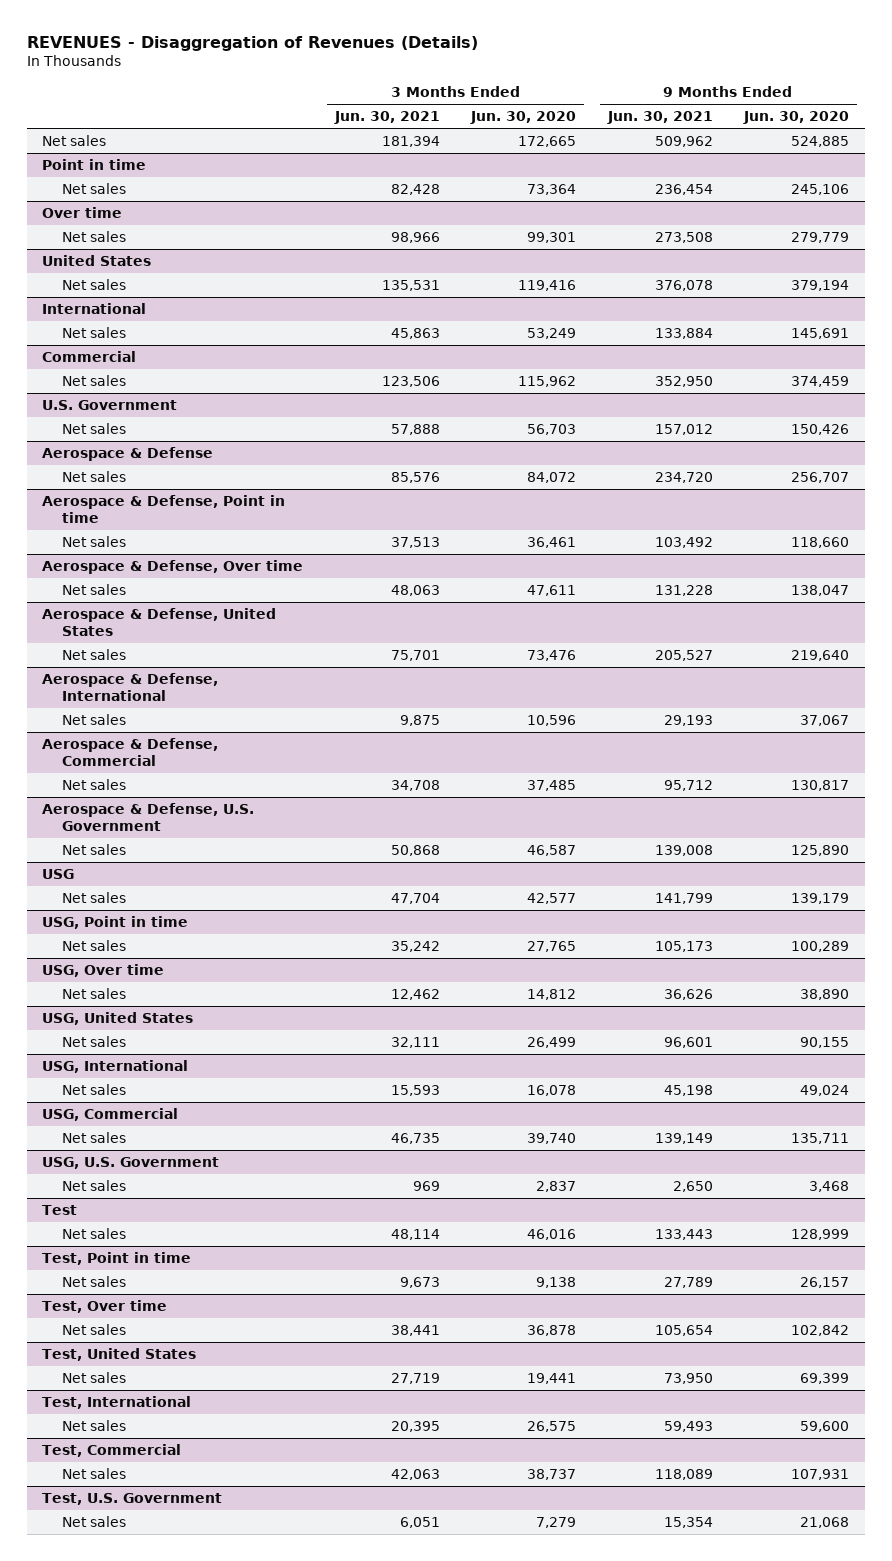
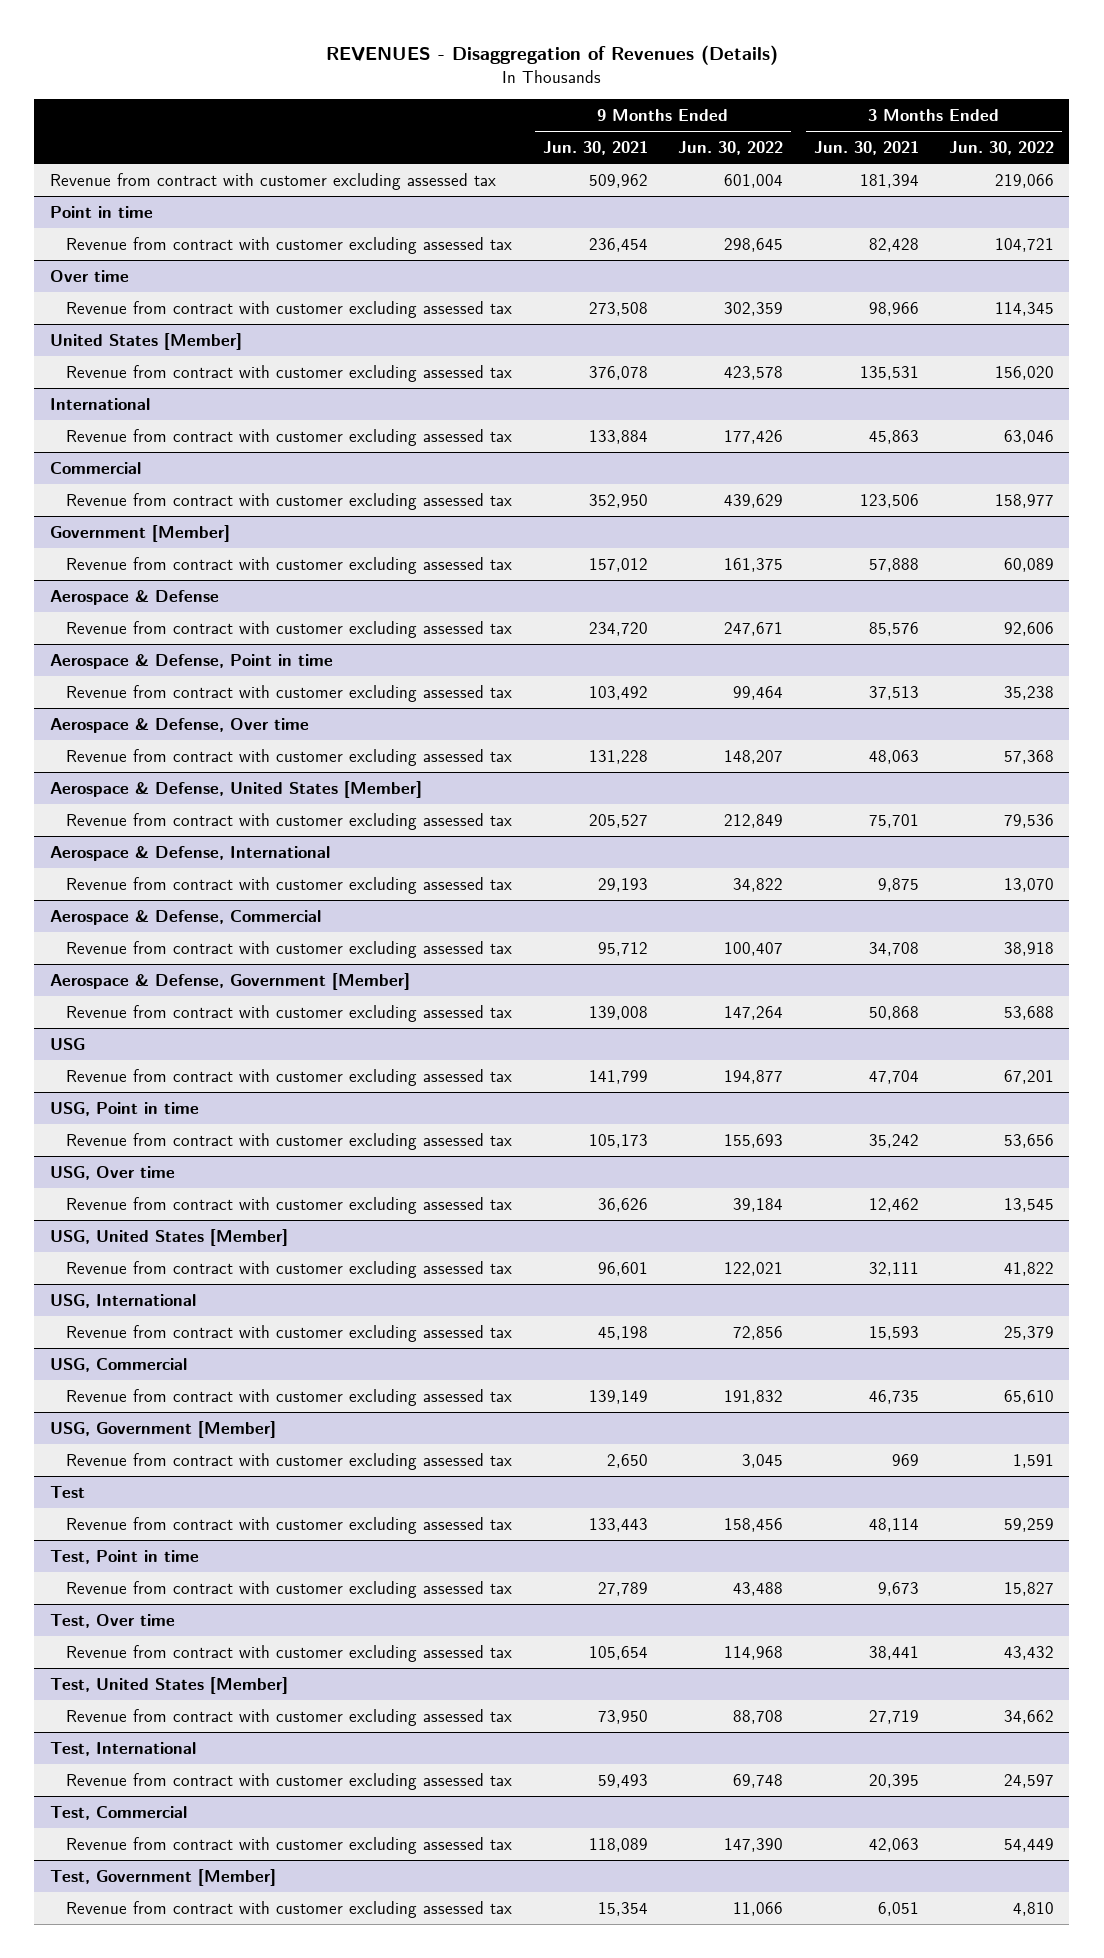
- | 3 Months Ended Jun. 30, 2021 | 3 Months Ended Jun. 30, 2020 | 9 Months Ended Jun. 30, 2021 | 9 Months Ended Jun. 30, 2020
+ | 9 Months Ended Jun. 30, 2021 | 9 Months Ended Jun. 30, 2022 | 3 Months Ended Jun. 30, 2021 | 3 Months Ended Jun. 30, 2022
- Net sales | 181,394 | 172,665 | 509,962 | 524,885
+ Revenue from contract with customer excluding assessed tax | 509,962 | 601,004 | 181,394 | 219,066
@ Point in time
- Net sales | 82,428 | 73,364 | 236,454 | 245,106
+ Revenue from contract with customer excluding assessed tax | 236,454 | 298,645 | 82,428 | 104,721
@ Over time
- Net sales | 98,966 | 99,301 | 273,508 | 279,779
- United States
- Net sales | 135,531 | 119,416 | 376,078 | 379,194
@ Over time
+ Revenue from contract with customer excluding assessed tax | 273,508 | 302,359 | 98,966 | 114,345
+ United States [Member]
+ Revenue from contract with customer excluding assessed tax | 376,078 | 423,578 | 135,531 | 156,020
@ International
- Net sales | 45,863 | 53,249 | 133,884 | 145,691
+ Revenue from contract with customer excluding assessed tax | 133,884 | 177,426 | 45,863 | 63,046
@ Commercial
- Net sales | 123,506 | 115,962 | 352,950 | 374,459
- U.S. Government
- Net sales | 57,888 | 56,703 | 157,012 | 150,426
@ Commercial
+ Revenue from contract with customer excluding assessed tax | 352,950 | 439,629 | 123,506 | 158,977
+ Government [Member]
+ Revenue from contract with customer excluding assessed tax | 157,012 | 161,375 | 57,888 | 60,089
@ Aerospace & Defense
- Net sales | 85,576 | 84,072 | 234,720 | 256,707
+ Revenue from contract with customer excluding assessed tax | 234,720 | 247,671 | 85,576 | 92,606
@ Aerospace & Defense, Point in time
- Net sales | 37,513 | 36,461 | 103,492 | 118,660
+ Revenue from contract with customer excluding assessed tax | 103,492 | 99,464 | 37,513 | 35,238
@ Aerospace & Defense, Over time
- Net sales | 48,063 | 47,611 | 131,228 | 138,047
- Aerospace & Defense, United States
- Net sales | 75,701 | 73,476 | 205,527 | 219,640
@ Aerospace & Defense, Over time
+ Revenue from contract with customer excluding assessed tax | 131,228 | 148,207 | 48,063 | 57,368
+ Aerospace & Defense, United States [Member]
+ Revenue from contract with customer excluding assessed tax | 205,527 | 212,849 | 75,701 | 79,536
@ Aerospace & Defense, International
- Net sales | 9,875 | 10,596 | 29,193 | 37,067
+ Revenue from contract with customer excluding assessed tax | 29,193 | 34,822 | 9,875 | 13,070
@ Aerospace & Defense, Commercial
- Net sales | 34,708 | 37,485 | 95,712 | 130,817
- Aerospace & Defense, U.S. Government
- Net sales | 50,868 | 46,587 | 139,008 | 125,890
@ Aerospace & Defense, Commercial
+ Revenue from contract with customer excluding assessed tax | 95,712 | 100,407 | 34,708 | 38,918
+ Aerospace & Defense, Government [Member]
+ Revenue from contract with customer excluding assessed tax | 139,008 | 147,264 | 50,868 | 53,688
@ USG
- Net sales | 47,704 | 42,577 | 141,799 | 139,179
+ Revenue from contract with customer excluding assessed tax | 141,799 | 194,877 | 47,704 | 67,201
@ USG, Point in time
- Net sales | 35,242 | 27,765 | 105,173 | 100,289
+ Revenue from contract with customer excluding assessed tax | 105,173 | 155,693 | 35,242 | 53,656
@ USG, Over time
- Net sales | 12,462 | 14,812 | 36,626 | 38,890
- USG, United States
- Net sales | 32,111 | 26,499 | 96,601 | 90,155
@ USG, Over time
+ Revenue from contract with customer excluding assessed tax | 36,626 | 39,184 | 12,462 | 13,545
+ USG, United States [Member]
+ Revenue from contract with customer excluding assessed tax | 96,601 | 122,021 | 32,111 | 41,822
@ USG, International
- Net sales | 15,593 | 16,078 | 45,198 | 49,024
+ Revenue from contract with customer excluding assessed tax | 45,198 | 72,856 | 15,593 | 25,379
@ USG, Commercial
- Net sales | 46,735 | 39,740 | 139,149 | 135,711
- USG, U.S. Government
- Net sales | 969 | 2,837 | 2,650 | 3,468
@ USG, Commercial
+ Revenue from contract with customer excluding assessed tax | 139,149 | 191,832 | 46,735 | 65,610
+ USG, Government [Member]
+ Revenue from contract with customer excluding assessed tax | 2,650 | 3,045 | 969 | 1,591
@ Test
- Net sales | 48,114 | 46,016 | 133,443 | 128,999
+ Revenue from contract with customer excluding assessed tax | 133,443 | 158,456 | 48,114 | 59,259
@ Test, Point in time
- Net sales | 9,673 | 9,138 | 27,789 | 26,157
+ Revenue from contract with customer excluding assessed tax | 27,789 | 43,488 | 9,673 | 15,827
@ Test, Over time
- Net sales | 38,441 | 36,878 | 105,654 | 102,842
- Test, United States
- Net sales | 27,719 | 19,441 | 73,950 | 69,399
@ Test, Over time
+ Revenue from contract with customer excluding assessed tax | 105,654 | 114,968 | 38,441 | 43,432
+ Test, United States [Member]
+ Revenue from contract with customer excluding assessed tax | 73,950 | 88,708 | 27,719 | 34,662
@ Test, International
- Net sales | 20,395 | 26,575 | 59,493 | 59,600
+ Revenue from contract with customer excluding assessed tax | 59,493 | 69,748 | 20,395 | 24,597
@ Test, Commercial
- Net sales | 42,063 | 38,737 | 118,089 | 107,931
- Test, U.S. Government
- Net sales | 6,051 | 7,279 | 15,354 | 21,068
@ Test, Commercial
+ Revenue from contract with customer excluding assessed tax | 118,089 | 147,390 | 42,063 | 54,449
+ Test, Government [Member]
+ Revenue from contract with customer excluding assessed tax | 15,354 | 11,066 | 6,051 | 4,810

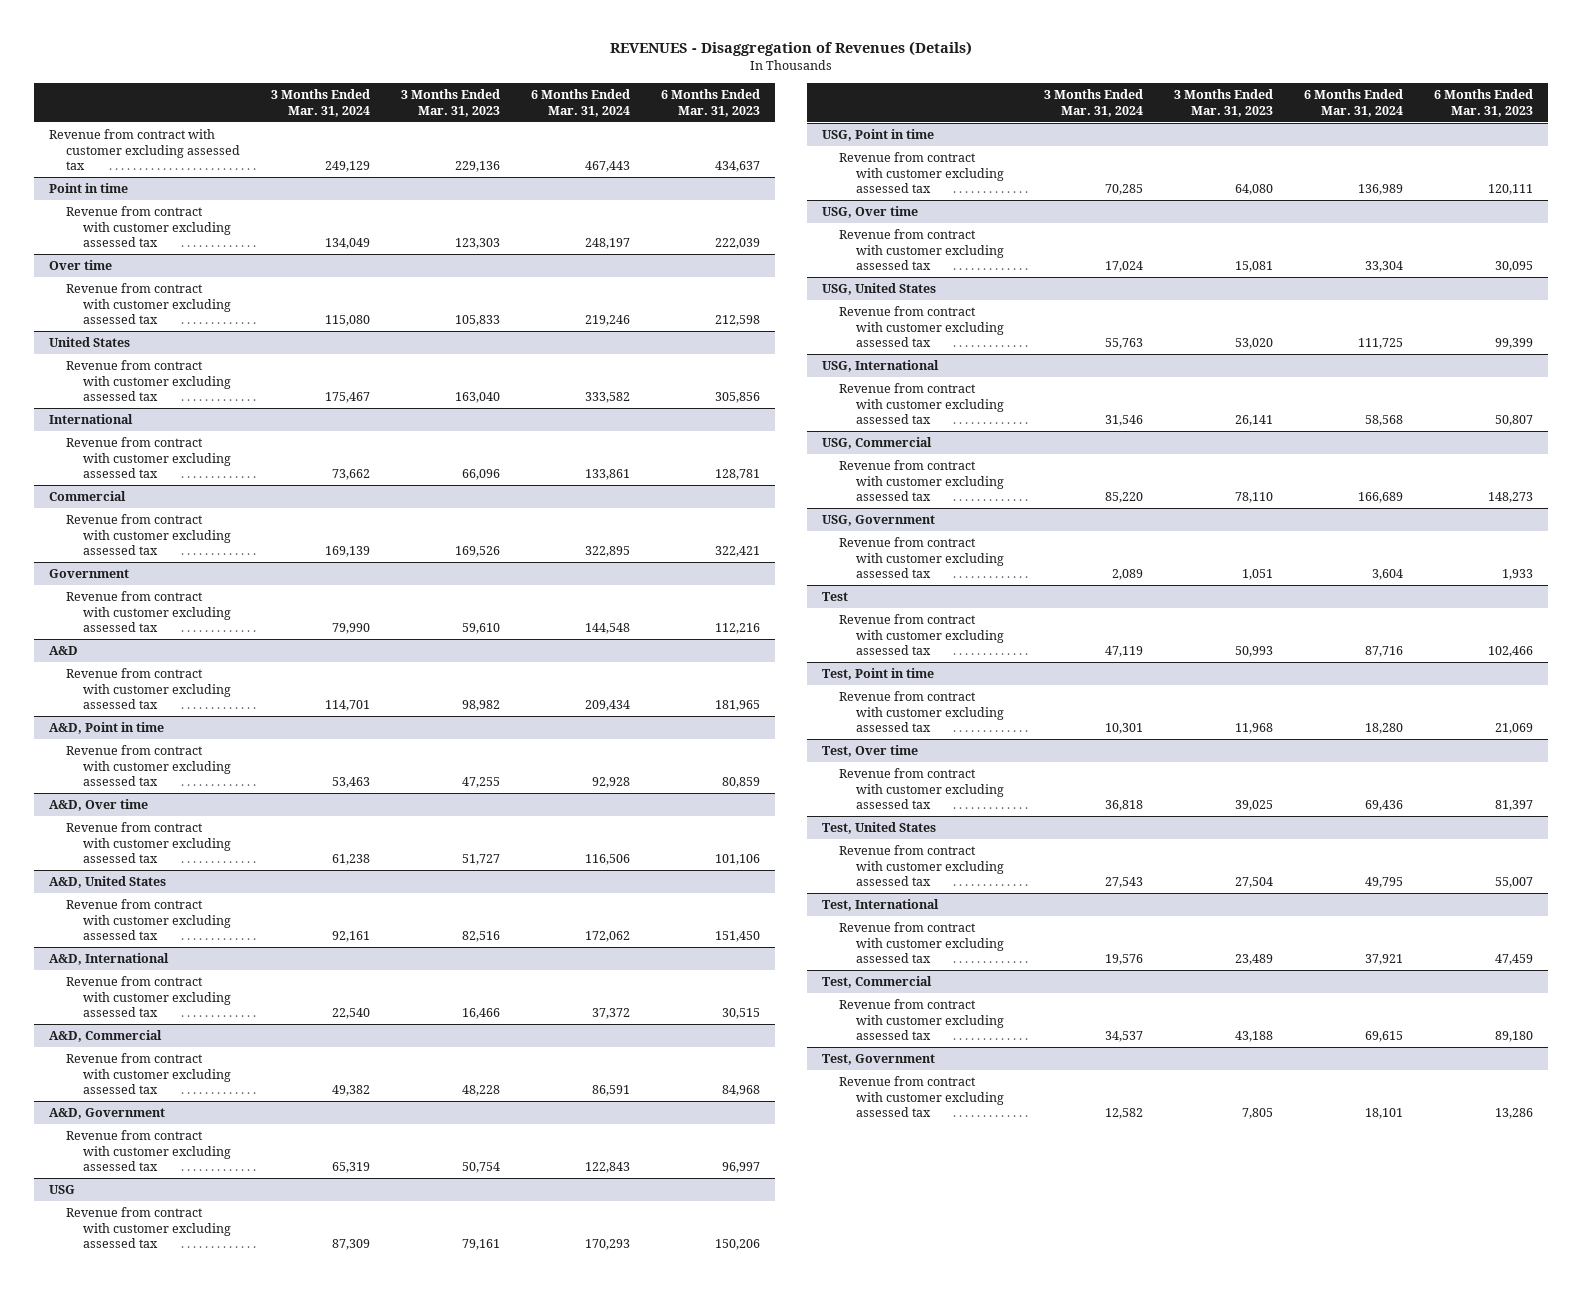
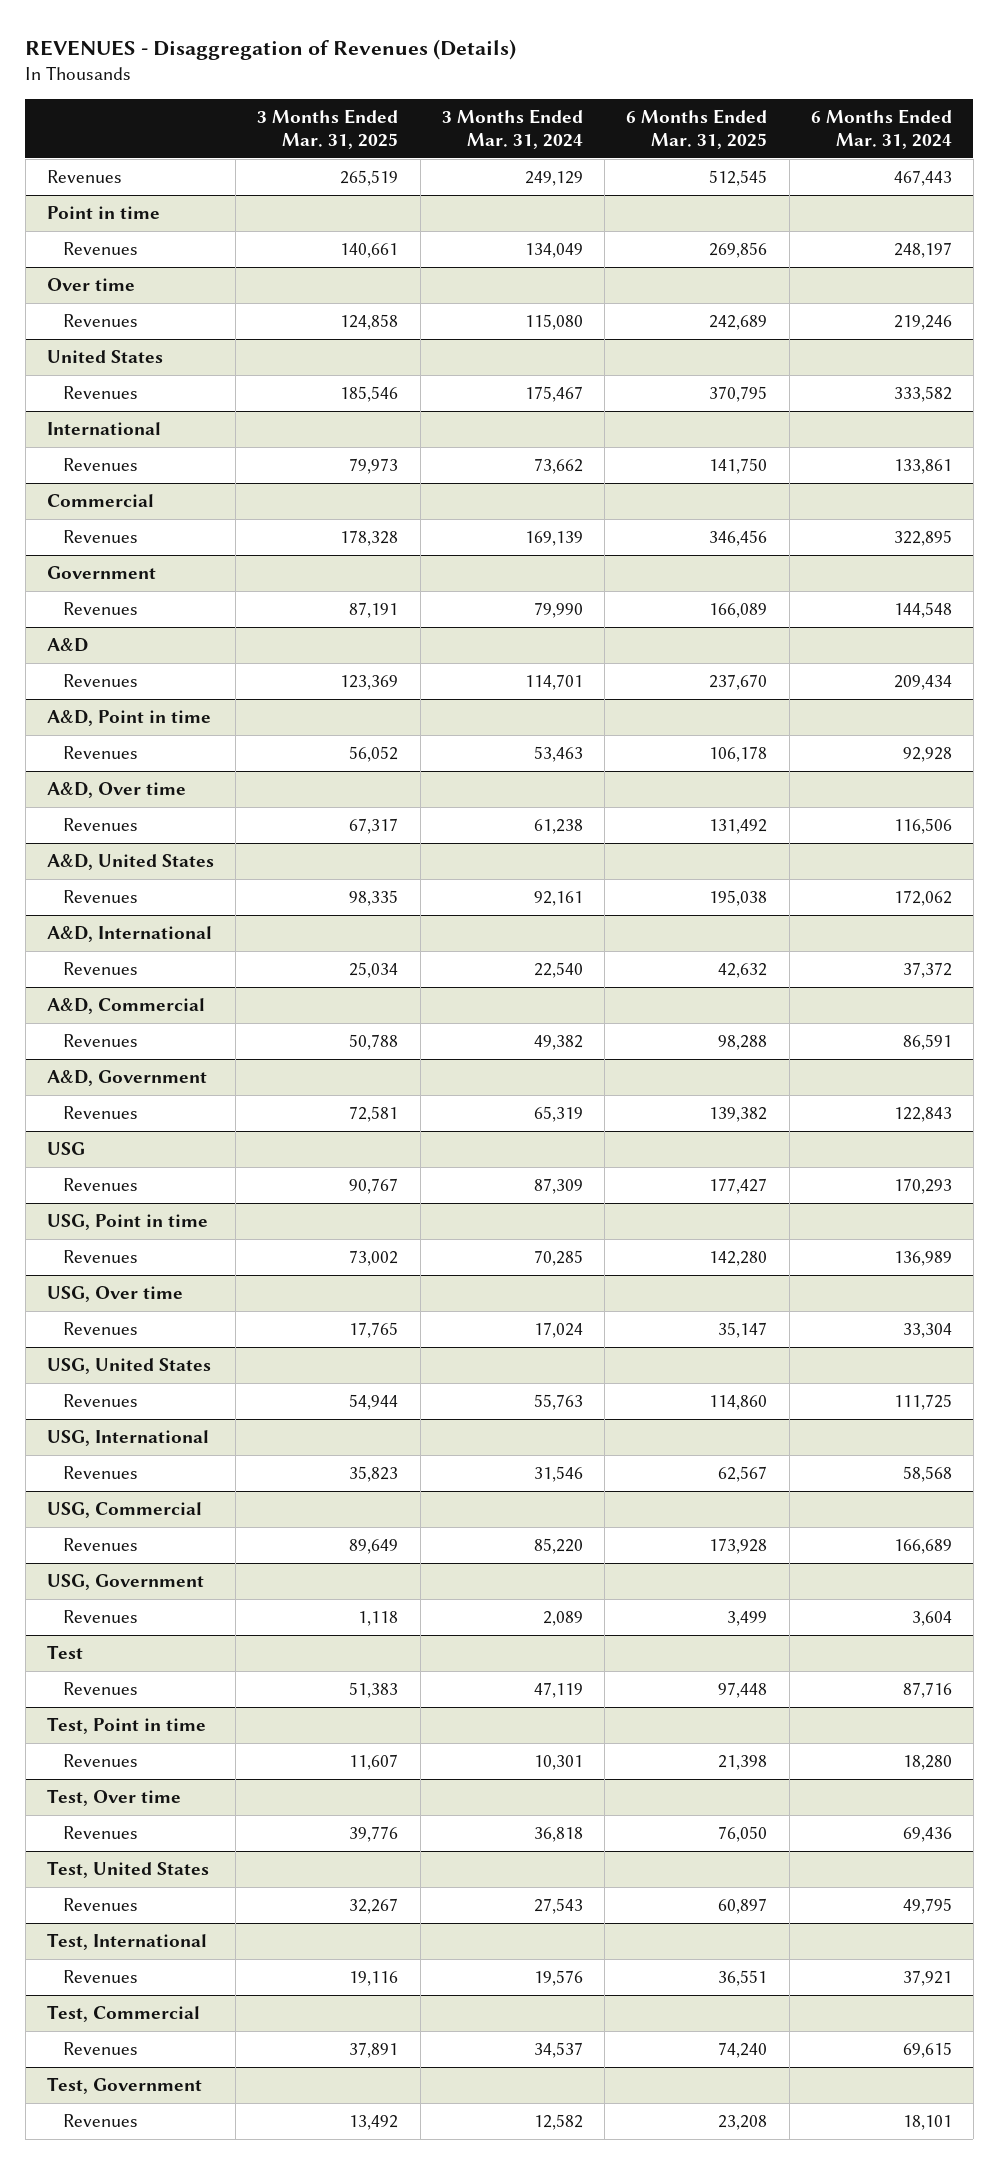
- | 3 Months Ended Mar. 31, 2024 | 3 Months Ended Mar. 31, 2023 | 6 Months Ended Mar. 31, 2024 | 6 Months Ended Mar. 31, 2023
+ | 3 Months Ended Mar. 31, 2025 | 3 Months Ended Mar. 31, 2024 | 6 Months Ended Mar. 31, 2025 | 6 Months Ended Mar. 31, 2024
- Revenue from contract with customer excluding assessed tax | 249,129 | 229,136 | 467,443 | 434,637
+ Revenues | 265,519 | 249,129 | 512,545 | 467,443
@ Point in time
- Revenue from contract with customer excluding assessed tax | 134,049 | 123,303 | 248,197 | 222,039
+ Revenues | 140,661 | 134,049 | 269,856 | 248,197
@ Over time
- Revenue from contract with customer excluding assessed tax | 115,080 | 105,833 | 219,246 | 212,598
+ Revenues | 124,858 | 115,080 | 242,689 | 219,246
@ United States
- Revenue from contract with customer excluding assessed tax | 175,467 | 163,040 | 333,582 | 305,856
+ Revenues | 185,546 | 175,467 | 370,795 | 333,582
@ International
- Revenue from contract with customer excluding assessed tax | 73,662 | 66,096 | 133,861 | 128,781
+ Revenues | 79,973 | 73,662 | 141,750 | 133,861
@ Commercial
- Revenue from contract with customer excluding assessed tax | 169,139 | 169,526 | 322,895 | 322,421
+ Revenues | 178,328 | 169,139 | 346,456 | 322,895
@ Government
- Revenue from contract with customer excluding assessed tax | 79,990 | 59,610 | 144,548 | 112,216
+ Revenues | 87,191 | 79,990 | 166,089 | 144,548
@ A&D
- Revenue from contract with customer excluding assessed tax | 114,701 | 98,982 | 209,434 | 181,965
+ Revenues | 123,369 | 114,701 | 237,670 | 209,434
@ A&D, Point in time
- Revenue from contract with customer excluding assessed tax | 53,463 | 47,255 | 92,928 | 80,859
+ Revenues | 56,052 | 53,463 | 106,178 | 92,928
@ A&D, Over time
- Revenue from contract with customer excluding assessed tax | 61,238 | 51,727 | 116,506 | 101,106
+ Revenues | 67,317 | 61,238 | 131,492 | 116,506
@ A&D, United States
- Revenue from contract with customer excluding assessed tax | 92,161 | 82,516 | 172,062 | 151,450
+ Revenues | 98,335 | 92,161 | 195,038 | 172,062
@ A&D, International
- Revenue from contract with customer excluding assessed tax | 22,540 | 16,466 | 37,372 | 30,515
+ Revenues | 25,034 | 22,540 | 42,632 | 37,372
@ A&D, Commercial
- Revenue from contract with customer excluding assessed tax | 49,382 | 48,228 | 86,591 | 84,968
+ Revenues | 50,788 | 49,382 | 98,288 | 86,591
@ A&D, Government
- Revenue from contract with customer excluding assessed tax | 65,319 | 50,754 | 122,843 | 96,997
+ Revenues | 72,581 | 65,319 | 139,382 | 122,843
@ USG
- Revenue from contract with customer excluding assessed tax | 87,309 | 79,161 | 170,293 | 150,206
+ Revenues | 90,767 | 87,309 | 177,427 | 170,293
@ USG, Point in time
- Revenue from contract with customer excluding assessed tax | 70,285 | 64,080 | 136,989 | 120,111
+ Revenues | 73,002 | 70,285 | 142,280 | 136,989
@ USG, Over time
- Revenue from contract with customer excluding assessed tax | 17,024 | 15,081 | 33,304 | 30,095
+ Revenues | 17,765 | 17,024 | 35,147 | 33,304
@ USG, United States
- Revenue from contract with customer excluding assessed tax | 55,763 | 53,020 | 111,725 | 99,399
+ Revenues | 54,944 | 55,763 | 114,860 | 111,725
@ USG, International
- Revenue from contract with customer excluding assessed tax | 31,546 | 26,141 | 58,568 | 50,807
+ Revenues | 35,823 | 31,546 | 62,567 | 58,568
@ USG, Commercial
- Revenue from contract with customer excluding assessed tax | 85,220 | 78,110 | 166,689 | 148,273
+ Revenues | 89,649 | 85,220 | 173,928 | 166,689
@ USG, Government
- Revenue from contract with customer excluding assessed tax | 2,089 | 1,051 | 3,604 | 1,933
+ Revenues | 1,118 | 2,089 | 3,499 | 3,604
@ Test
- Revenue from contract with customer excluding assessed tax | 47,119 | 50,993 | 87,716 | 102,466
+ Revenues | 51,383 | 47,119 | 97,448 | 87,716
@ Test, Point in time
- Revenue from contract with customer excluding assessed tax | 10,301 | 11,968 | 18,280 | 21,069
+ Revenues | 11,607 | 10,301 | 21,398 | 18,280
@ Test, Over time
- Revenue from contract with customer excluding assessed tax | 36,818 | 39,025 | 69,436 | 81,397
+ Revenues | 39,776 | 36,818 | 76,050 | 69,436
@ Test, United States
- Revenue from contract with customer excluding assessed tax | 27,543 | 27,504 | 49,795 | 55,007
+ Revenues | 32,267 | 27,543 | 60,897 | 49,795
@ Test, International
- Revenue from contract with customer excluding assessed tax | 19,576 | 23,489 | 37,921 | 47,459
+ Revenues | 19,116 | 19,576 | 36,551 | 37,921
@ Test, Commercial
- Revenue from contract with customer excluding assessed tax | 34,537 | 43,188 | 69,615 | 89,180
+ Revenues | 37,891 | 34,537 | 74,240 | 69,615
@ Test, Government
- Revenue from contract with customer excluding assessed tax | 12,582 | 7,805 | 18,101 | 13,286
+ Revenues | 13,492 | 12,582 | 23,208 | 18,101

